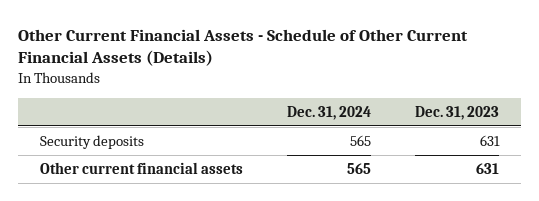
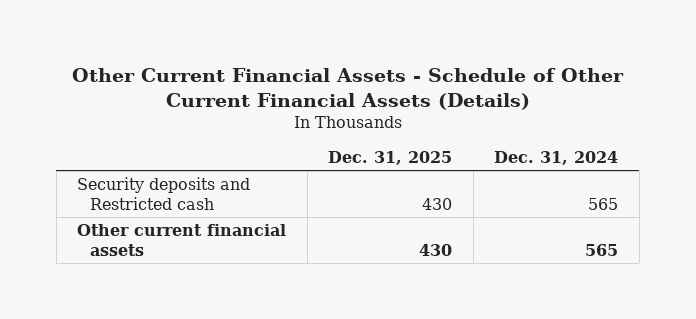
- | Dec. 31, 2024 | Dec. 31, 2023
+ | Dec. 31, 2025 | Dec. 31, 2024
- Security deposits | 565 | 631
+ Security deposits and Restricted cash | 430 | 565

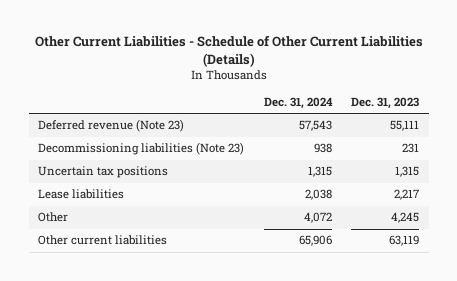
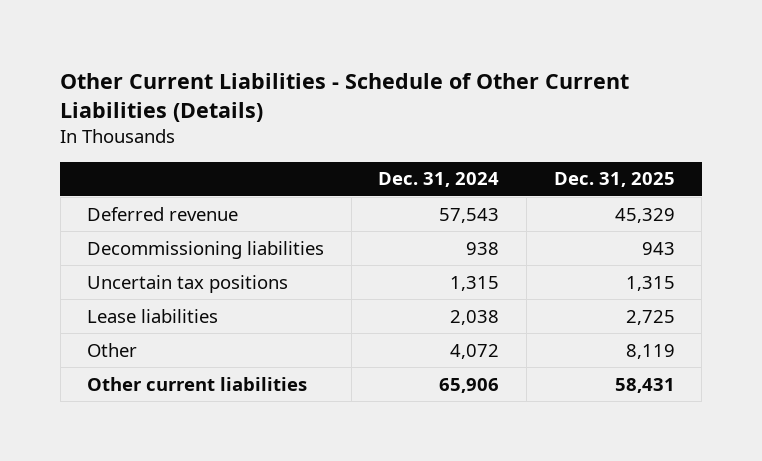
- | Dec. 31, 2024 | Dec. 31, 2023
+ | Dec. 31, 2024 | Dec. 31, 2025
- Deferred revenue (Note 23) | 57,543 | 55,111
- Decommissioning liabilities (Note 23) | 938 | 231
+ Deferred revenue | 57,543 | 45,329
+ Decommissioning liabilities | 938 | 943

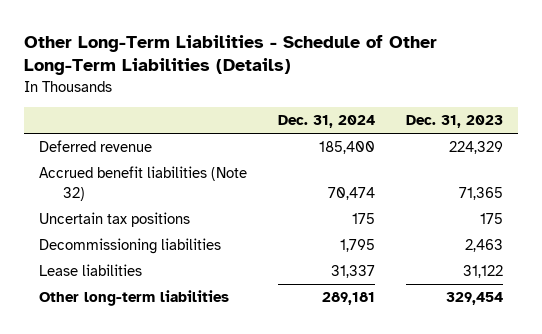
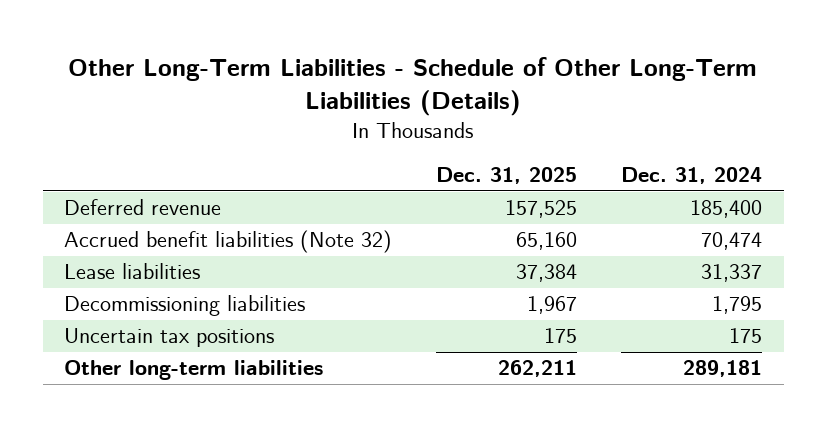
- | Dec. 31, 2024 | Dec. 31, 2023
+ | Dec. 31, 2025 | Dec. 31, 2024
moved down: Decommissioning liabilities | 1,967 | 1,795
moved down: Uncertain tax positions | 175 | 175

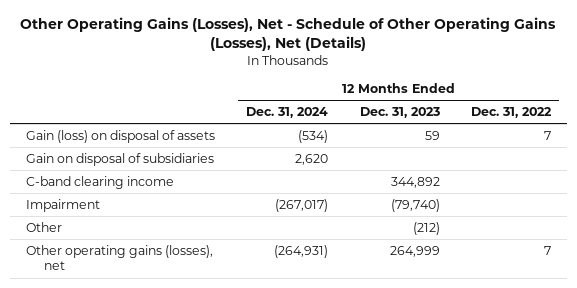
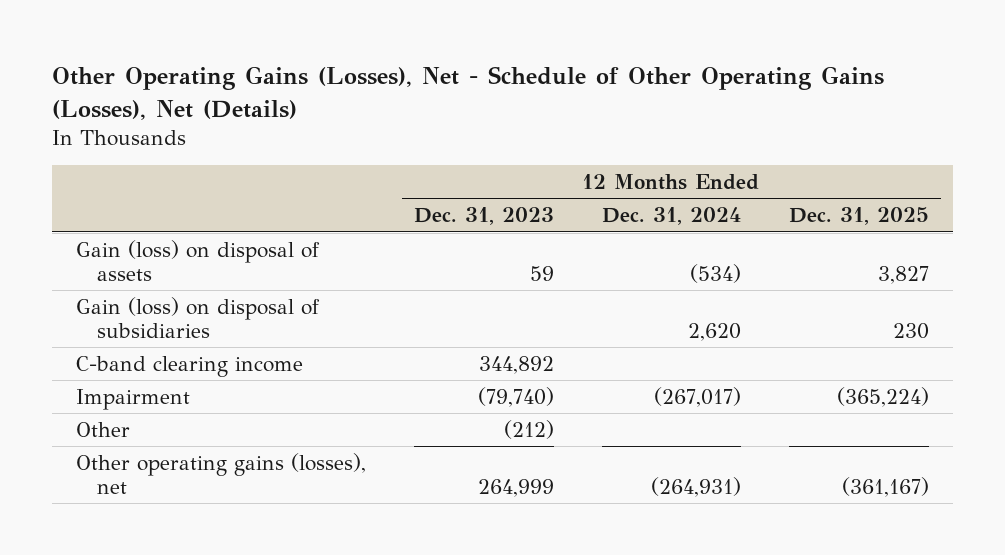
- | 12 Months Ended Dec. 31, 2024 | 12 Months Ended Dec. 31, 2023 | 12 Months Ended Dec. 31, 2022
+ | 12 Months Ended Dec. 31, 2023 | 12 Months Ended Dec. 31, 2024 | 12 Months Ended Dec. 31, 2025
- Gain on disposal of subsidiaries | 2,620 | |
+ Gain (loss) on disposal of subsidiaries | | 2,620 | 230

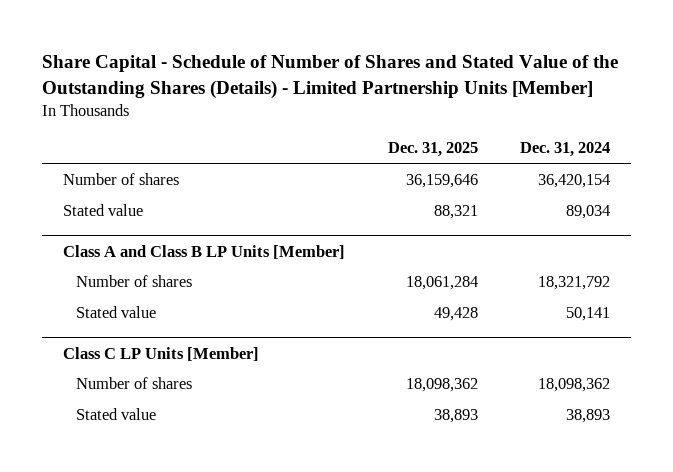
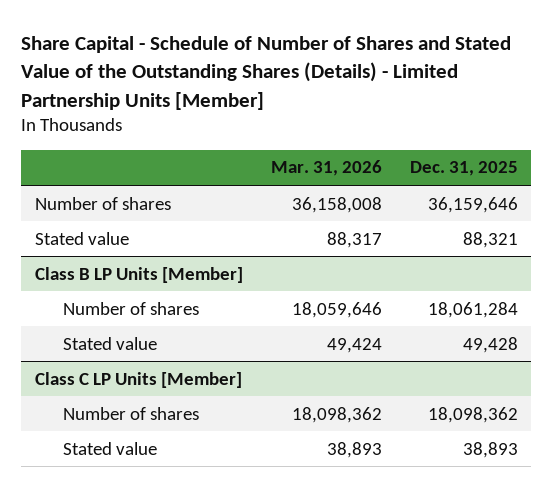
- | Dec. 31, 2025 | Dec. 31, 2024
+ | Mar. 31, 2026 | Dec. 31, 2025
- Class A and Class B LP Units [Member]
+ Class B LP Units [Member]

